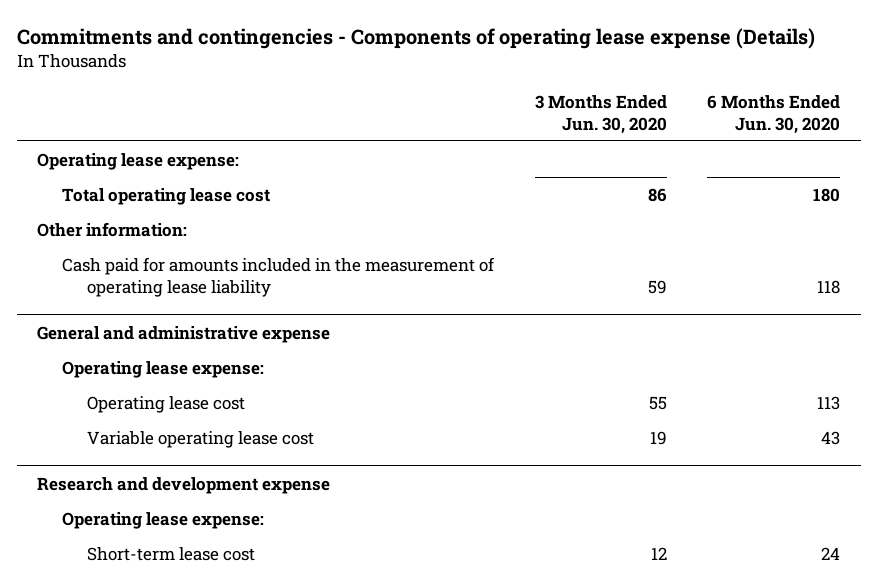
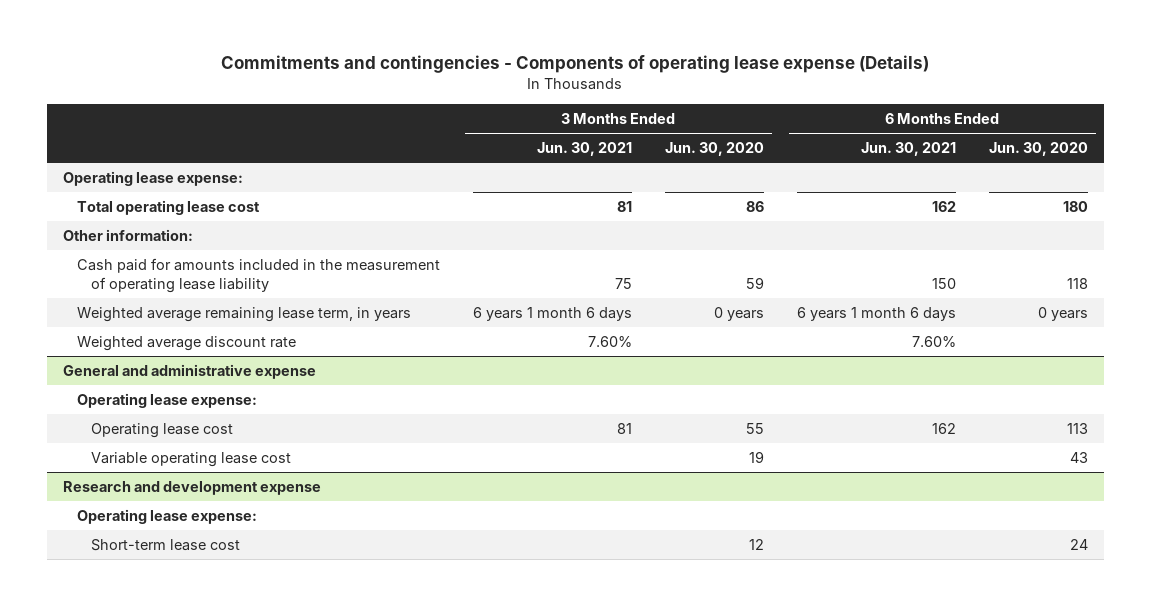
- | 3 Months Ended Jun. 30, 2020 | 6 Months Ended Jun. 30, 2020
+ | 3 Months Ended Jun. 30, 2021 | 3 Months Ended Jun. 30, 2020 | 6 Months Ended Jun. 30, 2021 | 6 Months Ended Jun. 30, 2020
+ Weighted average remaining lease term, in years | 6 years 1 month 6 days | 0 years | 6 years 1 month 6 days | 0 years
+ Weighted average discount rate | 7.60% | | 7.60% |

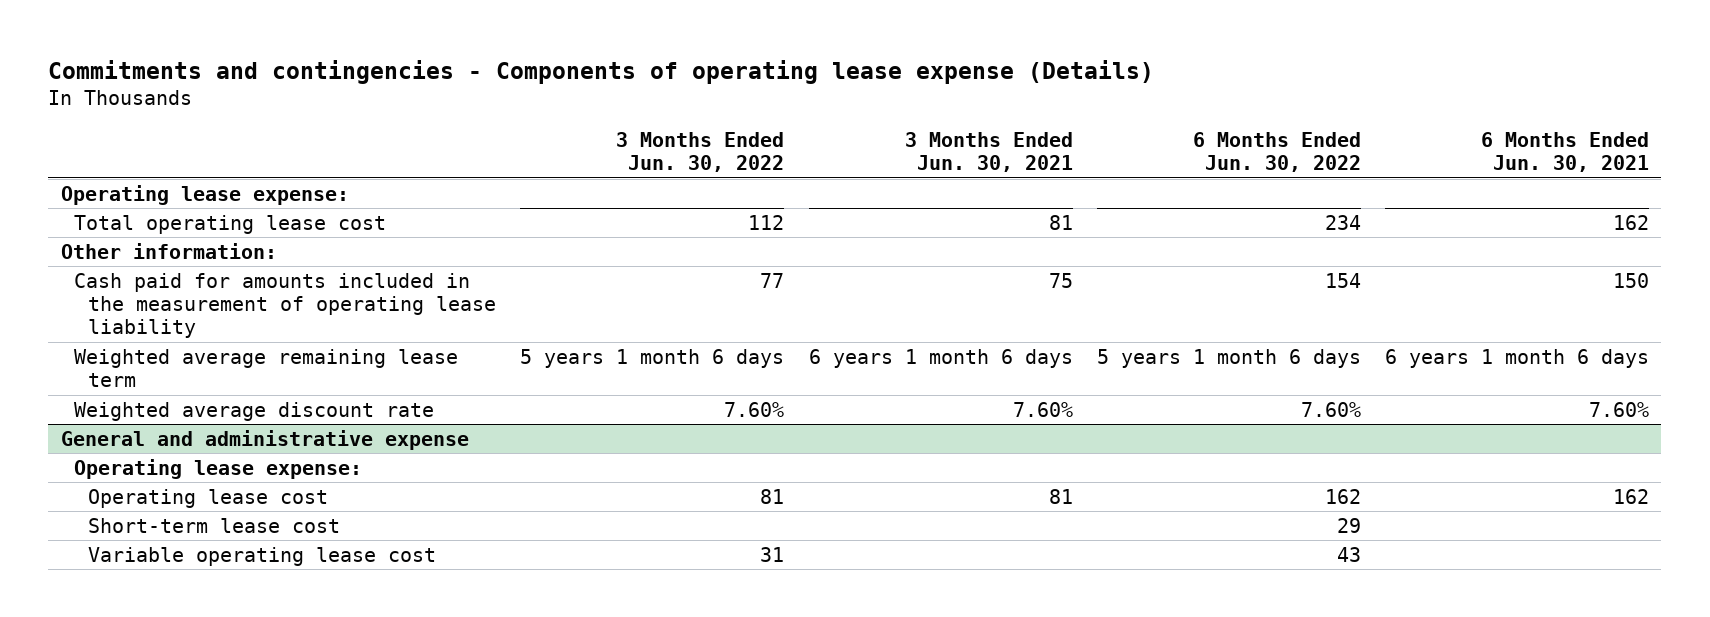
- | 3 Months Ended Jun. 30, 2021 | 3 Months Ended Jun. 30, 2020 | 6 Months Ended Jun. 30, 2021 | 6 Months Ended Jun. 30, 2020
+ | 3 Months Ended Jun. 30, 2022 | 3 Months Ended Jun. 30, 2021 | 6 Months Ended Jun. 30, 2022 | 6 Months Ended Jun. 30, 2021
- Weighted average remaining lease term, in years | 6 years 1 month 6 days | 0 years | 6 years 1 month 6 days | 0 years
+ Weighted average remaining lease term | 5 years 1 month 6 days | 6 years 1 month 6 days | 5 years 1 month 6 days | 6 years 1 month 6 days
- Research and development expense
- Operating lease expense:
@ General and administrative expense
moved down: Variable operating lease cost | 31 | | 43 |

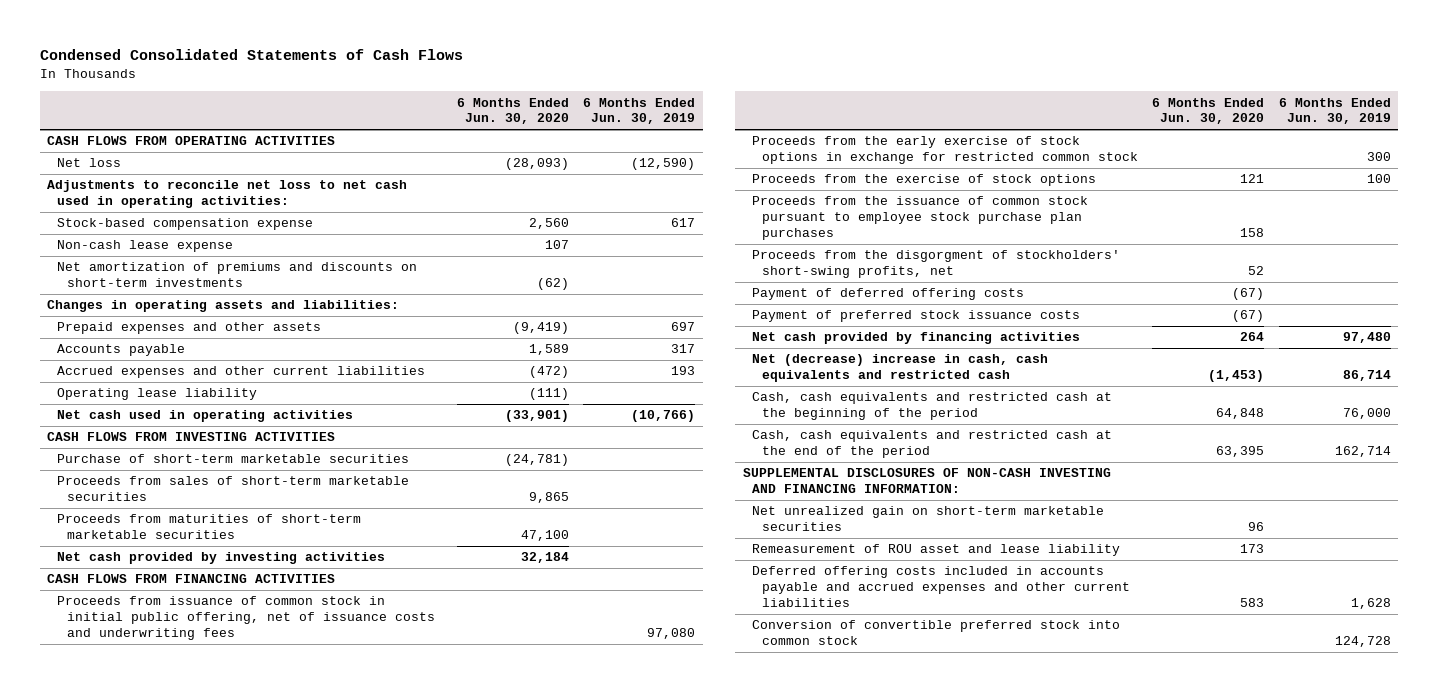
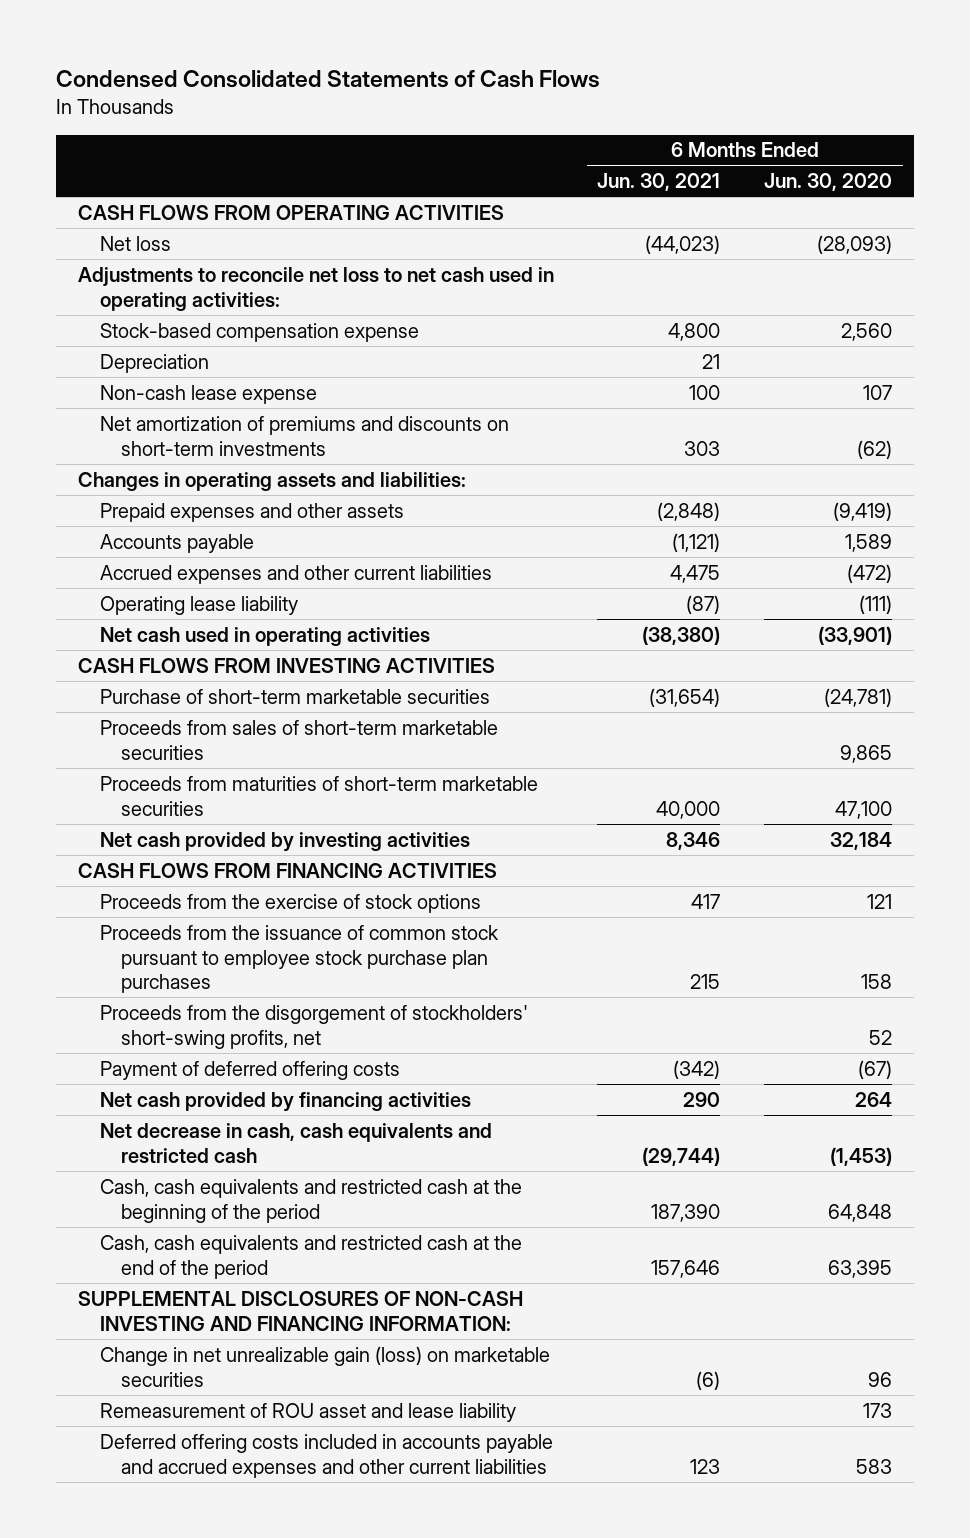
- | 6 Months Ended Jun. 30, 2020 | 6 Months Ended Jun. 30, 2019
+ | 6 Months Ended Jun. 30, 2021 | 6 Months Ended Jun. 30, 2020
+ Depreciation | 21 |
- Proceeds from issuance of common stock in initial public offering, net of issuance costs and underwriting fees | | 97,080
- Proceeds from the early exercise of stock options in exchange for restricted common stock | | 300
- Proceeds from the disgorgment of stockholders' short-swing profits, net | 52 |
+ Proceeds from the disgorgement of stockholders' short-swing profits, net | | 52
- Payment of preferred stock issuance costs | (67) |
- Net (decrease) increase in cash, cash equivalents and restricted cash | (1,453) | 86,714
+ Net decrease in cash, cash equivalents and restricted cash | (29,744) | (1,453)
- Net unrealized gain on short-term marketable securities | 96 |
+ Change in net unrealizable gain (loss) on marketable securities | (6) | 96
- Conversion of convertible preferred stock into common stock | | 124,728

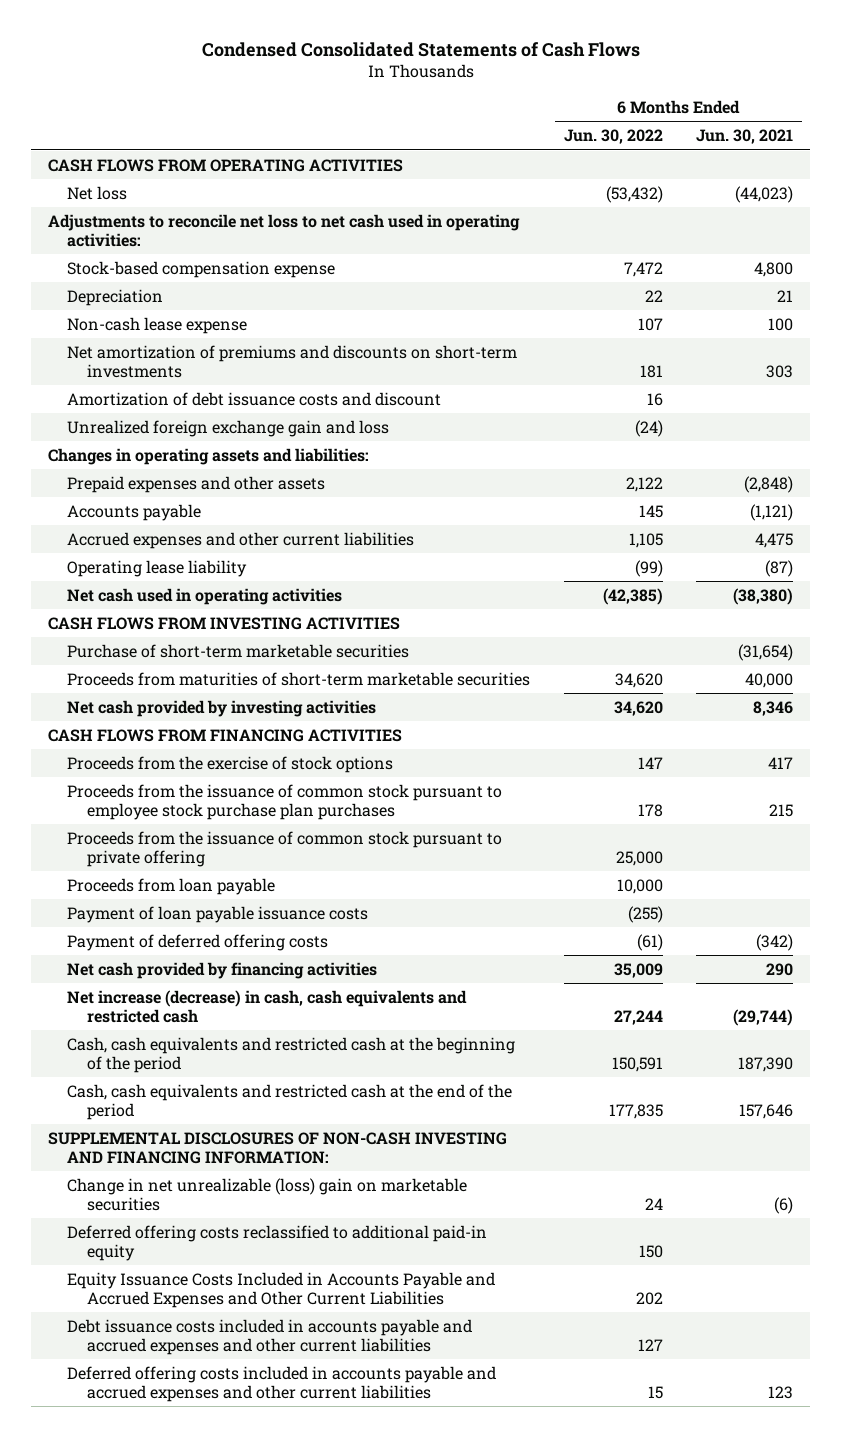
- | 6 Months Ended Jun. 30, 2021 | 6 Months Ended Jun. 30, 2020
+ | 6 Months Ended Jun. 30, 2022 | 6 Months Ended Jun. 30, 2021
+ Amortization of debt issuance costs and discount | 16 |
+ Unrealized foreign exchange gain and loss | (24) |
- Proceeds from sales of short-term marketable securities | | 9,865
- Proceeds from the disgorgement of stockholders' short-swing profits, net | | 52
+ Proceeds from the issuance of common stock pursuant to private offering | 25,000 |
+ Proceeds from loan payable | 10,000 |
+ Payment of loan payable issuance costs | (255) |
- Net decrease in cash, cash equivalents and restricted cash | (29,744) | (1,453)
+ Net increase (decrease) in cash, cash equivalents and restricted cash | 27,244 | (29,744)
- Change in net unrealizable gain (loss) on marketable securities | (6) | 96
- Remeasurement of ROU asset and lease liability | | 173
+ Change in net unrealizable (loss) gain on marketable securities | 24 | (6)
+ Deferred offering costs reclassified to additional paid-in equity | 150 |
+ Equity Issuance Costs Included in Accounts Payable and Accrued Expenses and Other Current Liabilities | 202 |
+ Debt issuance costs included in accounts payable and accrued expenses and other current liabilities | 127 |

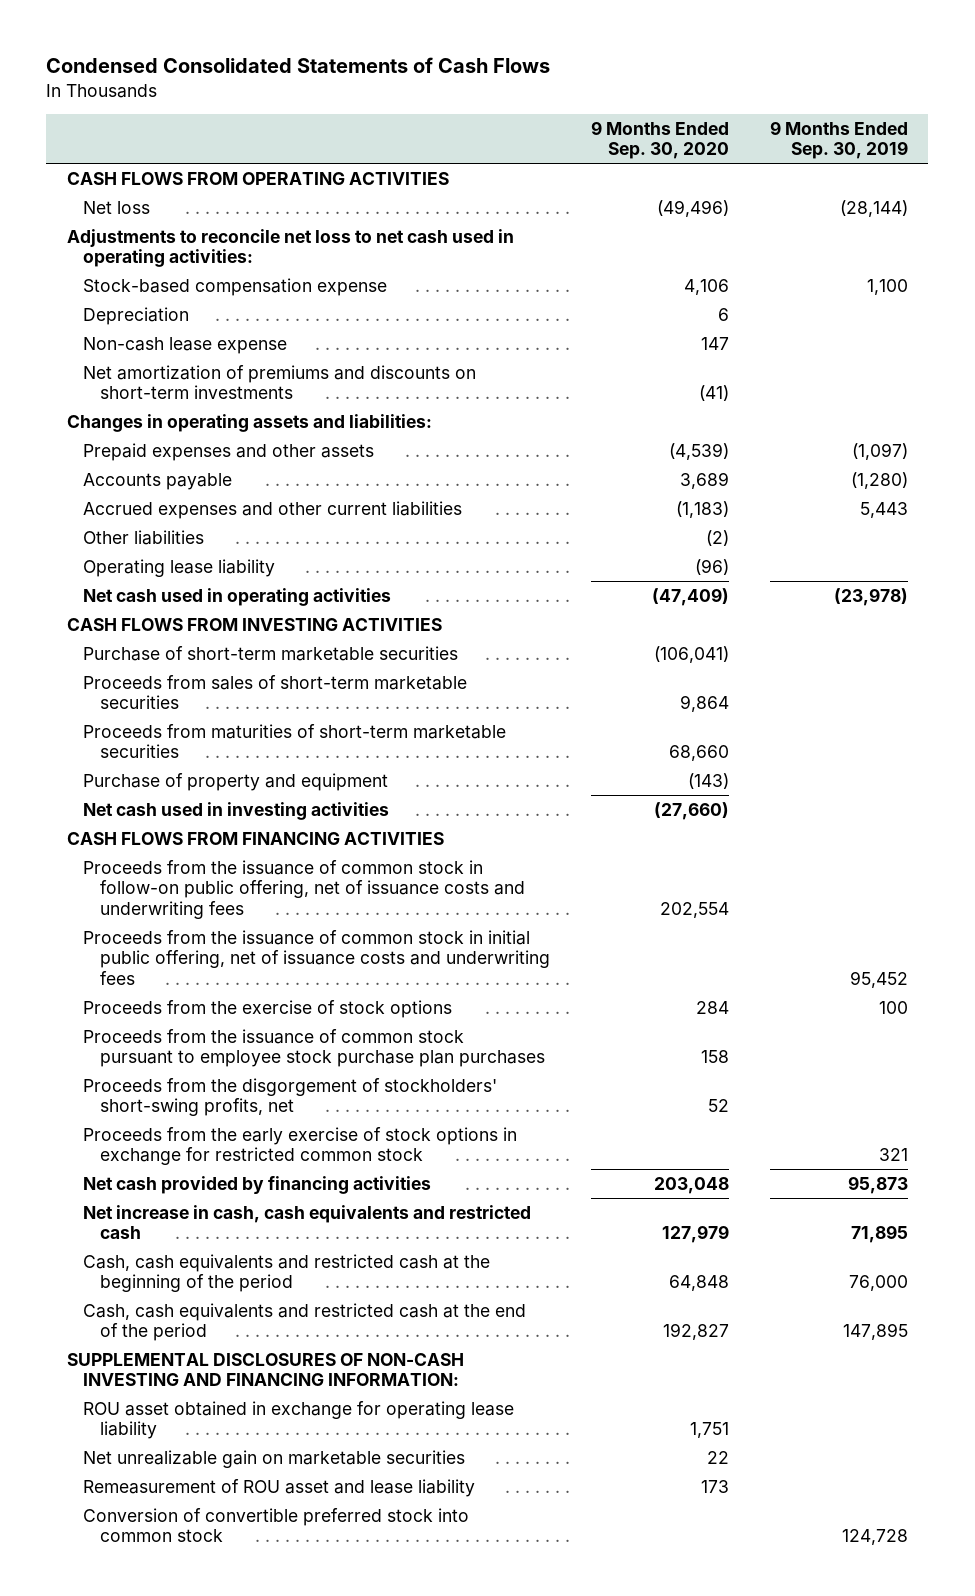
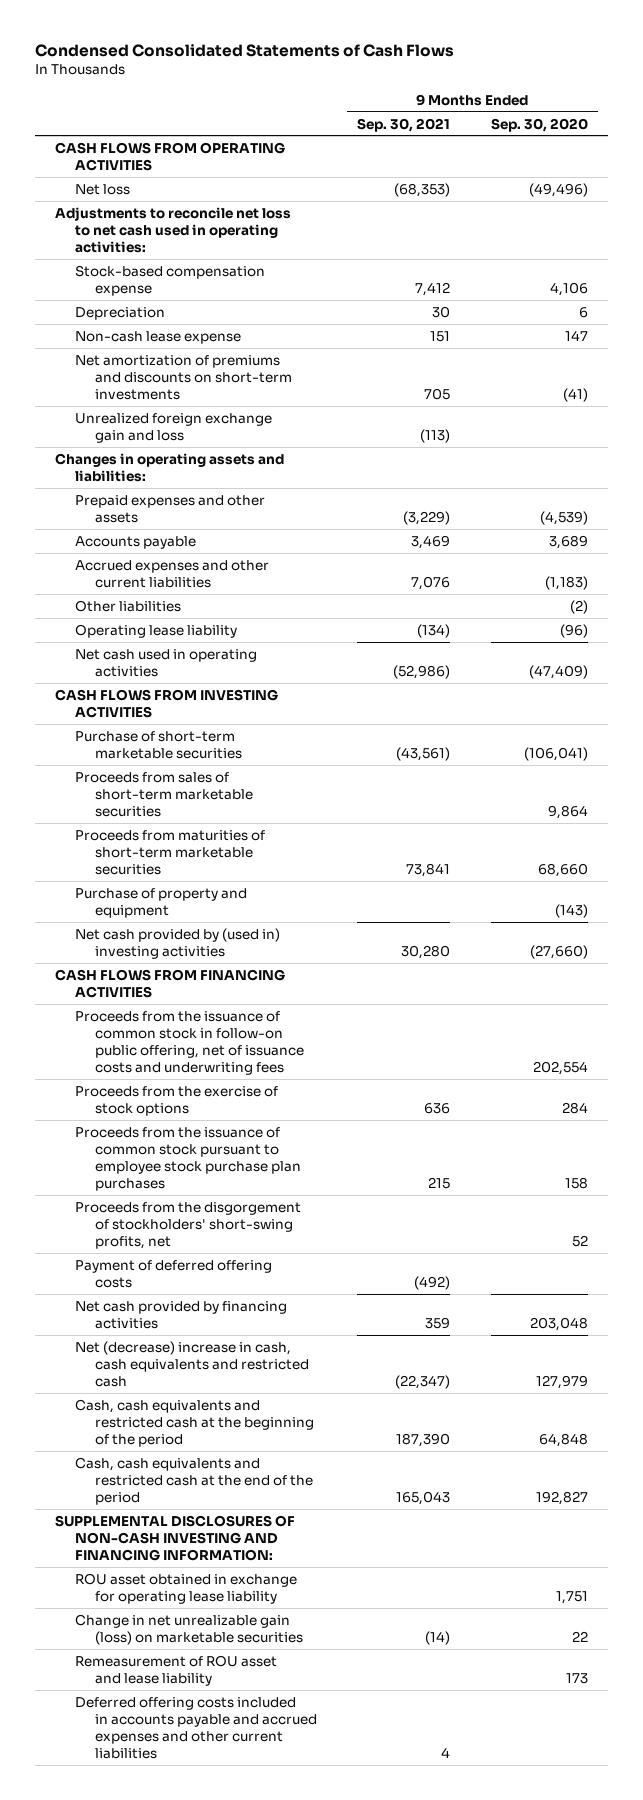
- | 9 Months Ended Sep. 30, 2020 | 9 Months Ended Sep. 30, 2019
+ | 9 Months Ended Sep. 30, 2021 | 9 Months Ended Sep. 30, 2020
+ Unrealized foreign exchange gain and loss | (113) |
- Net cash used in investing activities | (27,660) |
+ Net cash provided by (used in) investing activities | 30,280 | (27,660)
- Proceeds from the issuance of common stock in initial public offering, net of issuance costs and underwriting fees | | 95,452
- Proceeds from the early exercise of stock options in exchange for restricted common stock | | 321
+ Payment of deferred offering costs | (492) |
- Net increase in cash, cash equivalents and restricted cash | 127,979 | 71,895
+ Net (decrease) increase in cash, cash equivalents and restricted cash | (22,347) | 127,979
- Net unrealizable gain on marketable securities | 22 |
+ Change in net unrealizable gain (loss) on marketable securities | (14) | 22
- Conversion of convertible preferred stock into common stock | | 124,728
+ Deferred offering costs included in accounts payable and accrued expenses and other current liabilities | 4 |

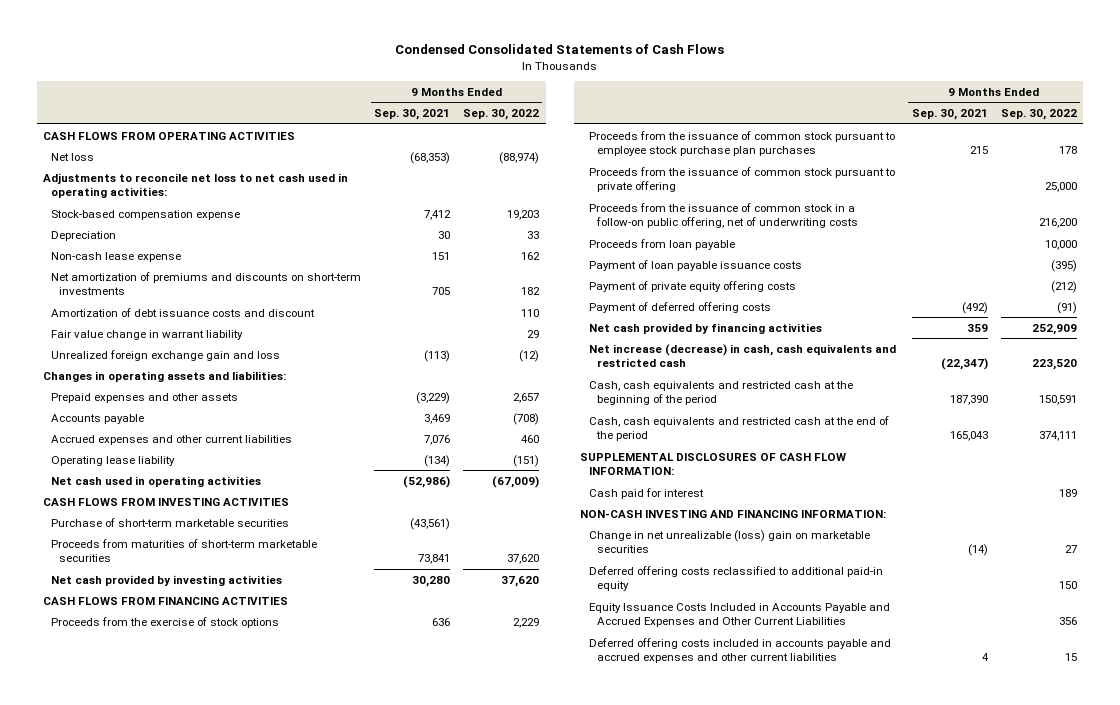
- | 9 Months Ended Sep. 30, 2021 | 9 Months Ended Sep. 30, 2020
+ | 9 Months Ended Sep. 30, 2021 | 9 Months Ended Sep. 30, 2022
+ Amortization of debt issuance costs and discount | | 110
+ Fair value change in warrant liability | | 29
- Other liabilities | | (2)
- Proceeds from sales of short-term marketable securities | | 9,864
- Purchase of property and equipment | | (143)
- Net cash provided by (used in) investing activities | 30,280 | (27,660)
+ Net cash provided by investing activities | 30,280 | 37,620
- Proceeds from the issuance of common stock in follow-on public offering, net of issuance costs and underwriting fees | | 202,554
- Proceeds from the disgorgement of stockholders' short-swing profits, net | | 52
+ Proceeds from the issuance of common stock pursuant to private offering | | 25,000
+ Proceeds from the issuance of common stock in a follow-on public offering, net of underwriting costs | | 216,200
+ Proceeds from loan payable | | 10,000
+ Payment of loan payable issuance costs | | (395)
+ Payment of private equity offering costs | | (212)
- Net (decrease) increase in cash, cash equivalents and restricted cash | (22,347) | 127,979
+ Net increase (decrease) in cash, cash equivalents and restricted cash | (22,347) | 223,520
- SUPPLEMENTAL DISCLOSURES OF NON-CASH INVESTING AND FINANCING INFORMATION:
- ROU asset obtained in exchange for operating lease liability | | 1,751
- Change in net unrealizable gain (loss) on marketable securities | (14) | 22
- Remeasurement of ROU asset and lease liability | | 173
+ SUPPLEMENTAL DISCLOSURES OF CASH FLOW INFORMATION:
+ Cash paid for interest | | 189
+ NON-CASH INVESTING AND FINANCING INFORMATION:
+ Change in net unrealizable (loss) gain on marketable securities | (14) | 27
+ Deferred offering costs reclassified to additional paid-in equity | | 150
+ Equity Issuance Costs Included in Accounts Payable and Accrued Expenses and Other Current Liabilities | | 356

